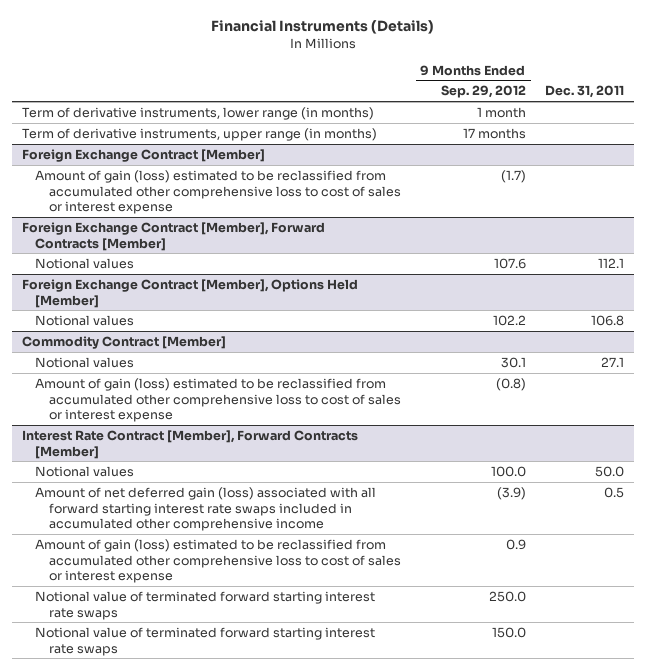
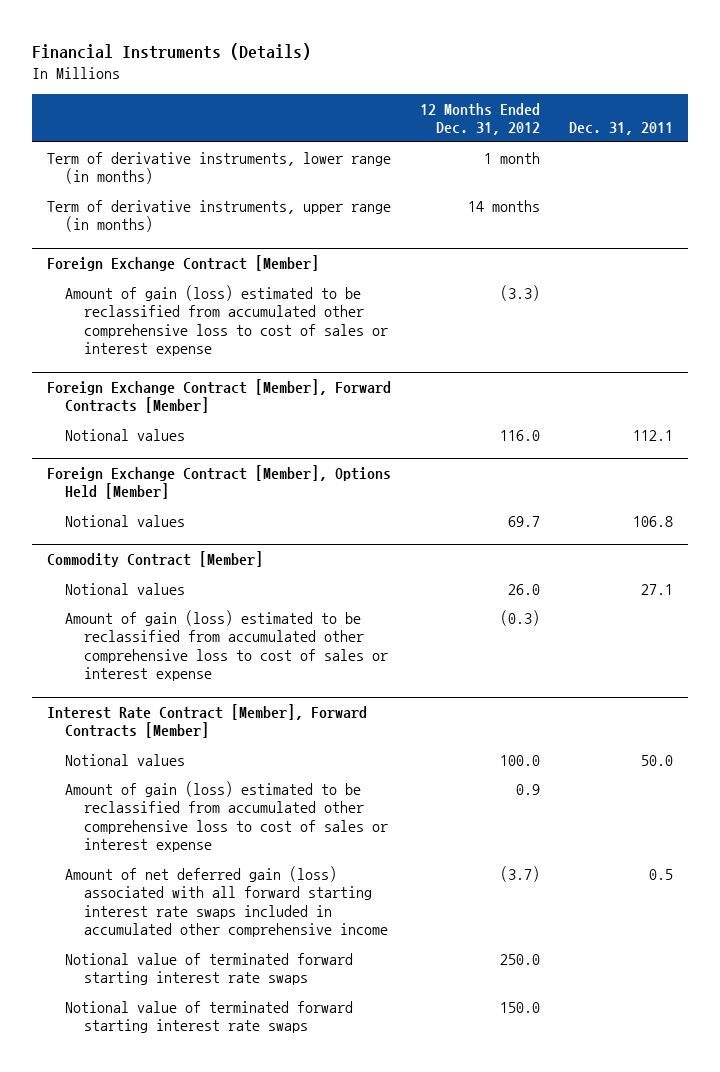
- | 9 Months Ended Sep. 29, 2012 | Dec. 31, 2011
+ | 12 Months Ended Dec. 31, 2012 | Dec. 31, 2011
@ Interest Rate Contract [Member], Forward Contracts [Member]
moved down: Amount of net deferred gain (loss) associated with all forward starting interest rate swaps included in accumulated other comprehensive income | (3.7) | 0.5

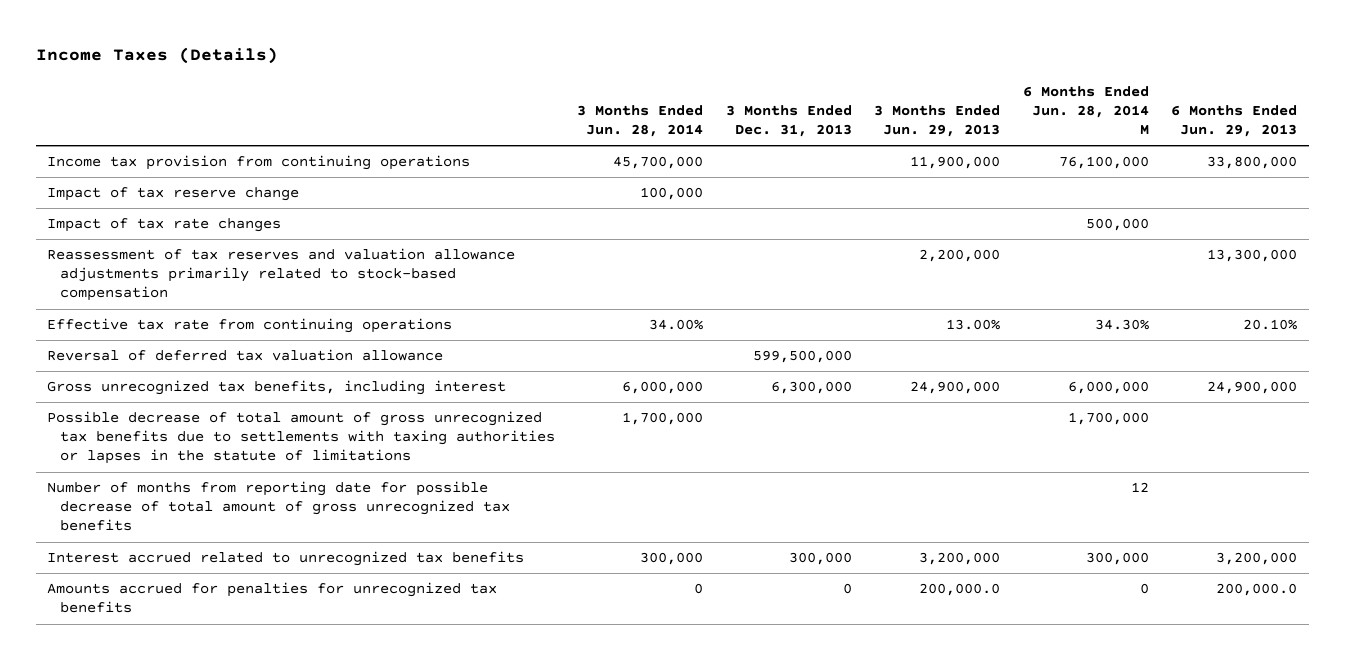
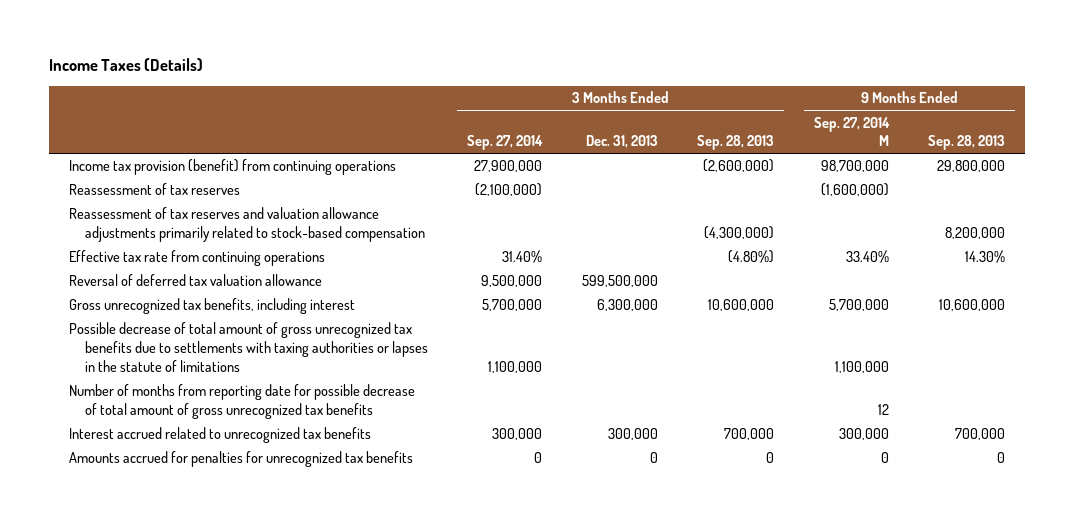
- | 3 Months Ended Jun. 28, 2014 | 3 Months Ended Dec. 31, 2013 | 3 Months Ended Jun. 29, 2013 | 6 Months Ended Jun. 28, 2014 M | 6 Months Ended Jun. 29, 2013
+ | 3 Months Ended Sep. 27, 2014 | 3 Months Ended Dec. 31, 2013 | 3 Months Ended Sep. 28, 2013 | 9 Months Ended Sep. 27, 2014 M | 9 Months Ended Sep. 28, 2013
- Income tax provision from continuing operations | 45,700,000 | | 11,900,000 | 76,100,000 | 33,800,000
- Impact of tax reserve change | 100,000 | | | |
- Impact of tax rate changes | | | | 500,000 |
+ Income tax provision (benefit) from continuing operations | 27,900,000 | | (2,600,000) | 98,700,000 | 29,800,000
+ Reassessment of tax reserves | (2,100,000) | | | (1,600,000) |

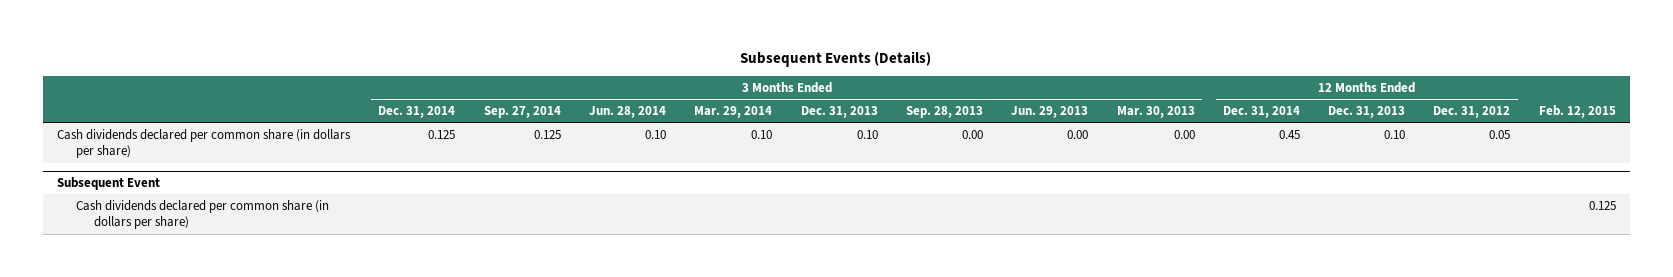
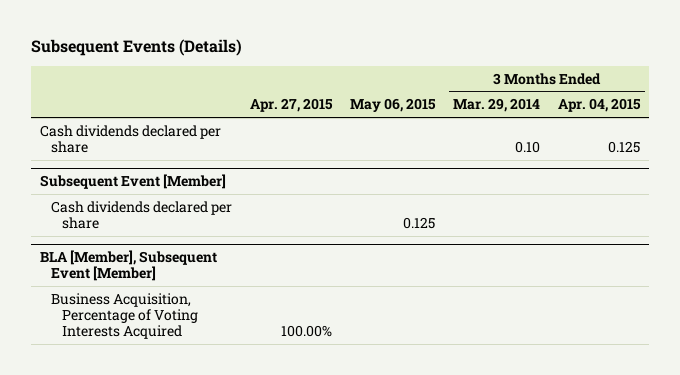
- | 3 Months Ended Dec. 31, 2014 | 3 Months Ended Sep. 27, 2014 | 3 Months Ended Jun. 28, 2014 | 3 Months Ended Mar. 29, 2014 | 3 Months Ended Dec. 31, 2013 | 3 Months Ended Sep. 28, 2013 | 3 Months Ended Jun. 29, 2013 | 3 Months Ended Mar. 30, 2013 | 12 Months Ended Dec. 31, 2014 | 12 Months Ended Dec. 31, 2013 | 12 Months Ended Dec. 31, 2012 | Feb. 12, 2015
+ | Apr. 27, 2015 | May 06, 2015 | 3 Months Ended Mar. 29, 2014 | 3 Months Ended Apr. 04, 2015
- Cash dividends declared per common share (in dollars per share) | 0.125 | 0.125 | 0.10 | 0.10 | 0.10 | 0.00 | 0.00 | 0.00 | 0.45 | 0.10 | 0.05 |
- Subsequent Event
- Cash dividends declared per common share (in dollars per share) | | | | | | | | | | | | 0.125
+ Cash dividends declared per share | | | 0.10 | 0.125
+ Subsequent Event [Member]
+ Cash dividends declared per share | | 0.125 | |
+ BLA [Member], Subsequent Event [Member]
+ Business Acquisition, Percentage of Voting Interests Acquired | 100.00% | | |

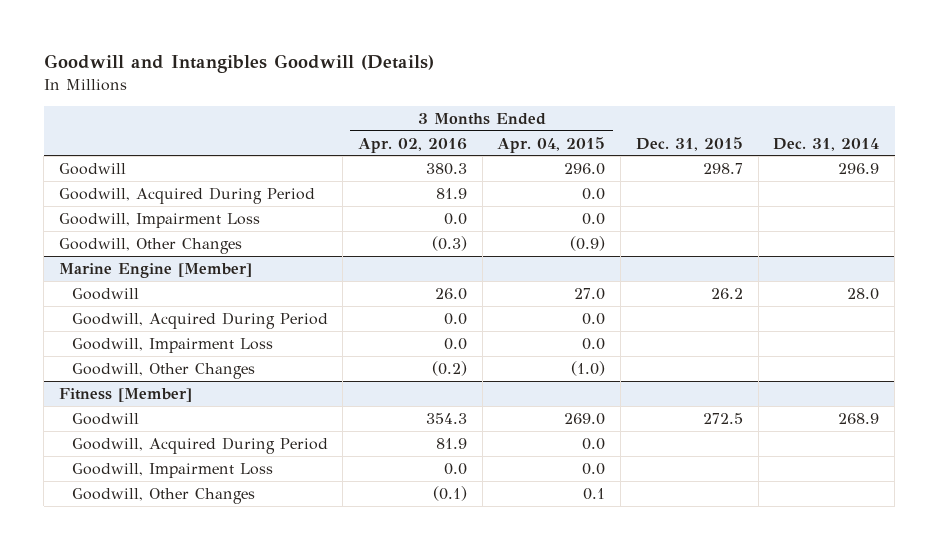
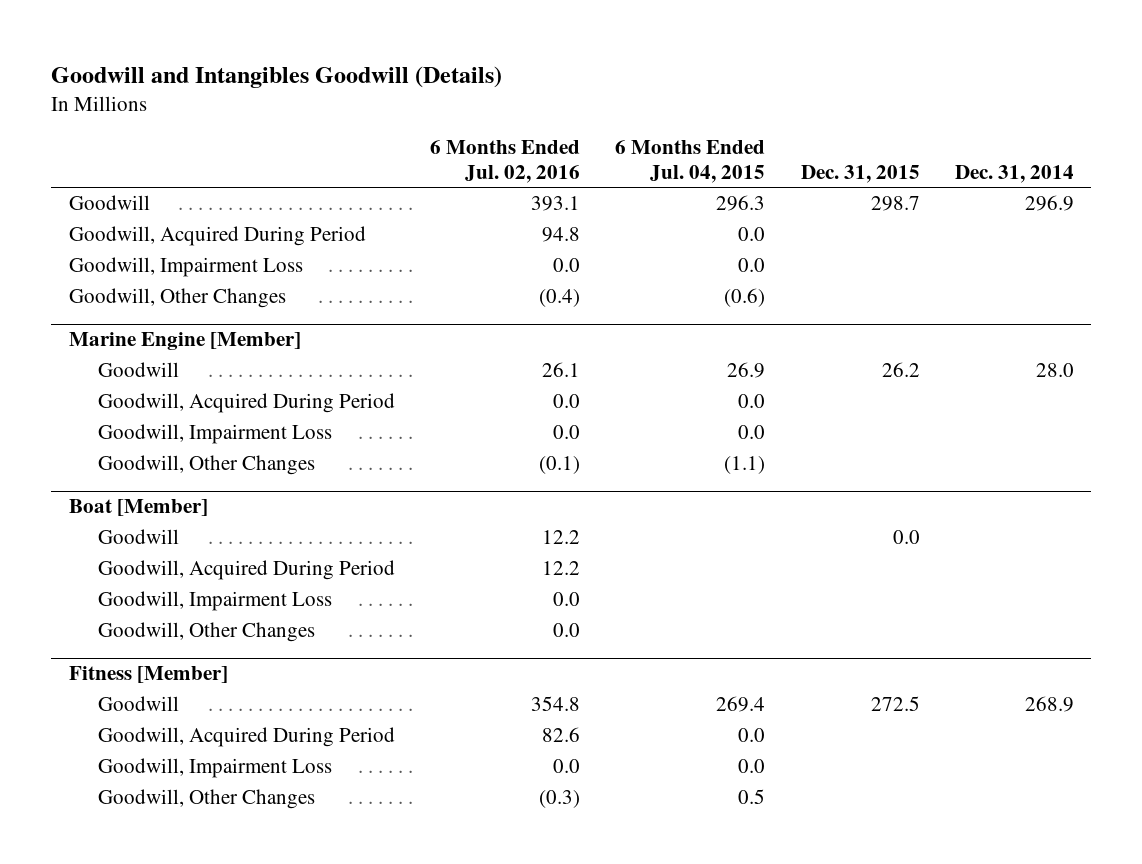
- | 3 Months Ended Apr. 02, 2016 | 3 Months Ended Apr. 04, 2015 | Dec. 31, 2015 | Dec. 31, 2014
+ | 6 Months Ended Jul. 02, 2016 | 6 Months Ended Jul. 04, 2015 | Dec. 31, 2015 | Dec. 31, 2014
+ Boat [Member]
+ Goodwill | 12.2 | | 0.0 |
+ Goodwill, Acquired During Period | 12.2 | | |
+ Goodwill, Impairment Loss | 0.0 | | |
+ Goodwill, Other Changes | 0.0 | | |

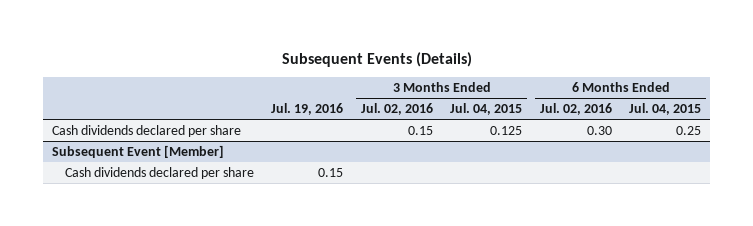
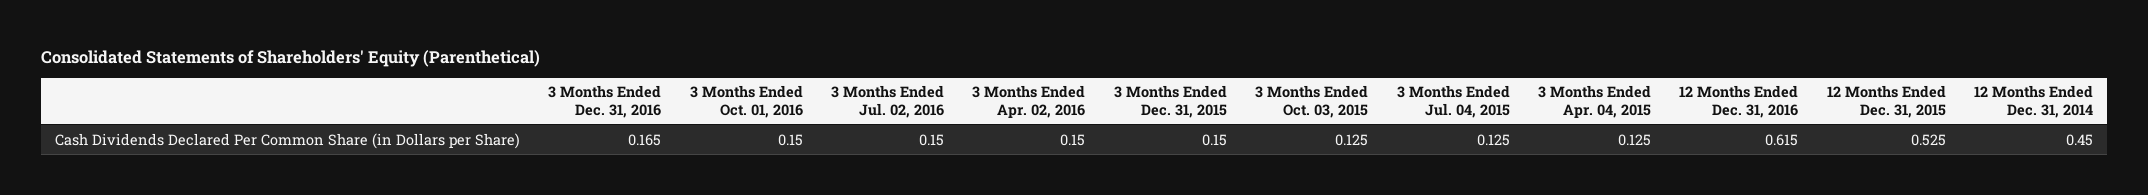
- Subsequent Events (Details)
+ Consolidated Statements of Shareholders' Equity (Parenthetical)
- | Jul. 19, 2016 | 3 Months Ended Jul. 02, 2016 | 3 Months Ended Jul. 04, 2015 | 6 Months Ended Jul. 02, 2016 | 6 Months Ended Jul. 04, 2015
+ | 3 Months Ended Dec. 31, 2016 | 3 Months Ended Oct. 01, 2016 | 3 Months Ended Jul. 02, 2016 | 3 Months Ended Apr. 02, 2016 | 3 Months Ended Dec. 31, 2015 | 3 Months Ended Oct. 03, 2015 | 3 Months Ended Jul. 04, 2015 | 3 Months Ended Apr. 04, 2015 | 12 Months Ended Dec. 31, 2016 | 12 Months Ended Dec. 31, 2015 | 12 Months Ended Dec. 31, 2014
- Cash dividends declared per share | | 0.15 | 0.125 | 0.30 | 0.25
- Subsequent Event [Member]
- Cash dividends declared per share | 0.15 | | | |
+ Cash Dividends Declared Per Common Share (in Dollars per Share) | 0.165 | 0.15 | 0.15 | 0.15 | 0.15 | 0.125 | 0.125 | 0.125 | 0.615 | 0.525 | 0.45

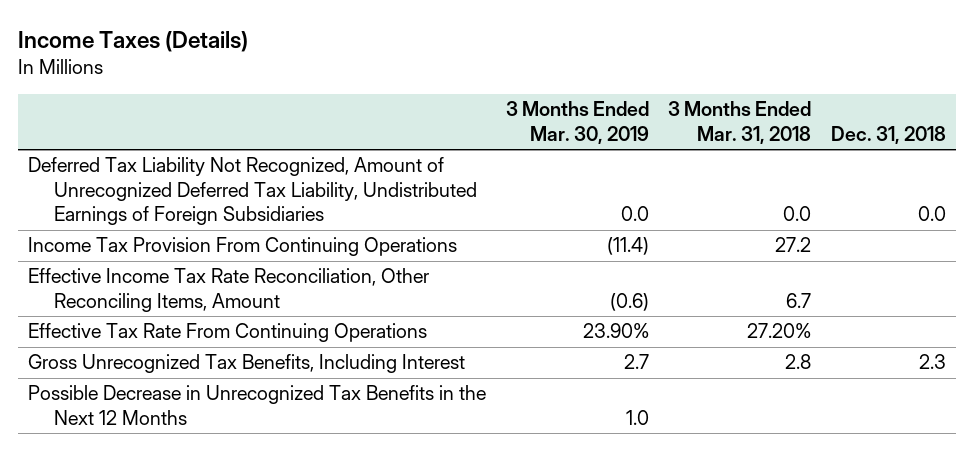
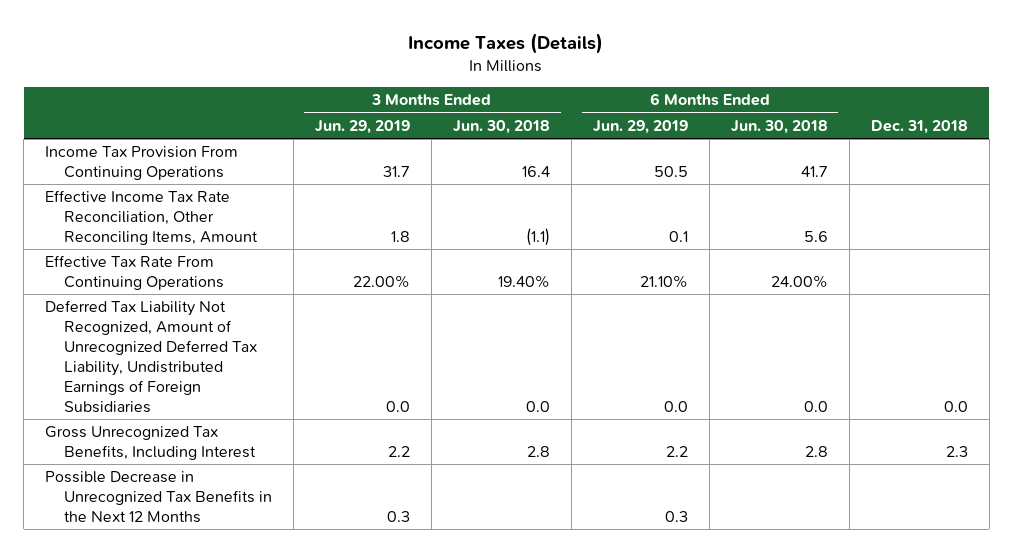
- | 3 Months Ended Mar. 30, 2019 | 3 Months Ended Mar. 31, 2018 | Dec. 31, 2018
+ | 3 Months Ended Jun. 29, 2019 | 3 Months Ended Jun. 30, 2018 | 6 Months Ended Jun. 29, 2019 | 6 Months Ended Jun. 30, 2018 | Dec. 31, 2018
moved down: Deferred Tax Liability Not Recognized, Amount of Unrecognized Deferred Tax Liability, Undistributed Earnings of Foreign Subsidiaries | 0.0 | 0.0 | 0.0 | 0.0 | 0.0

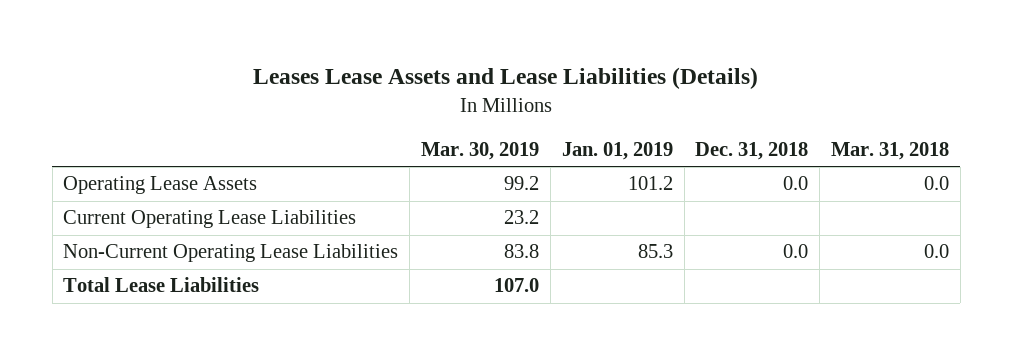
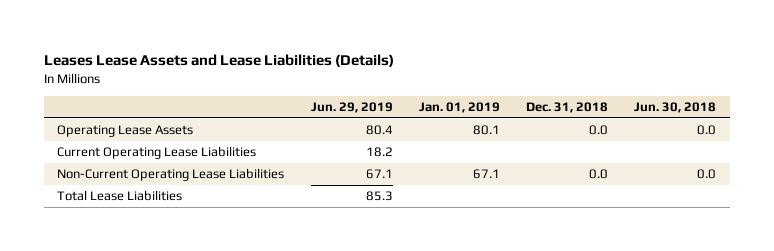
- | Mar. 30, 2019 | Jan. 01, 2019 | Dec. 31, 2018 | Mar. 31, 2018
+ | Jun. 29, 2019 | Jan. 01, 2019 | Dec. 31, 2018 | Jun. 30, 2018
- Operating Lease Assets | 99.2 | 101.2 | 0.0 | 0.0
+ Operating Lease Assets | 80.4 | 80.1 | 0.0 | 0.0
- Non-Current Operating Lease Liabilities | 83.8 | 85.3 | 0.0 | 0.0
+ Non-Current Operating Lease Liabilities | 67.1 | 67.1 | 0.0 | 0.0

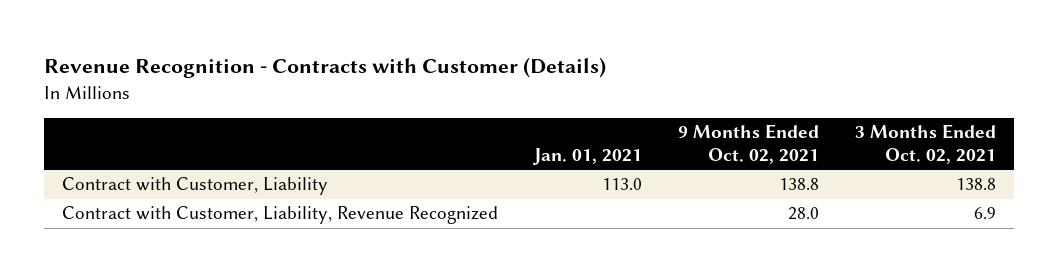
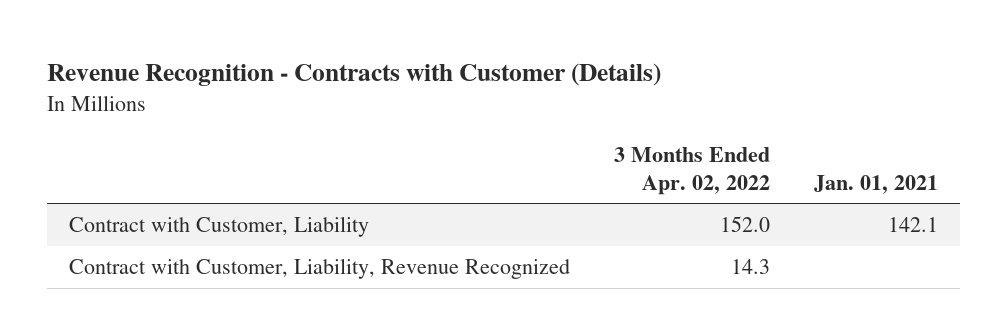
- | Jan. 01, 2021 | 9 Months Ended Oct. 02, 2021 | 3 Months Ended Oct. 02, 2021
+ | 3 Months Ended Apr. 02, 2022 | Jan. 01, 2021
- Contract with Customer, Liability | 113.0 | 138.8 | 138.8
+ Contract with Customer, Liability | 152.0 | 142.1

